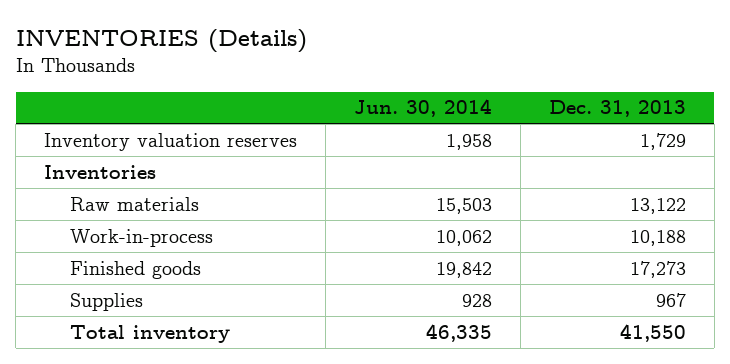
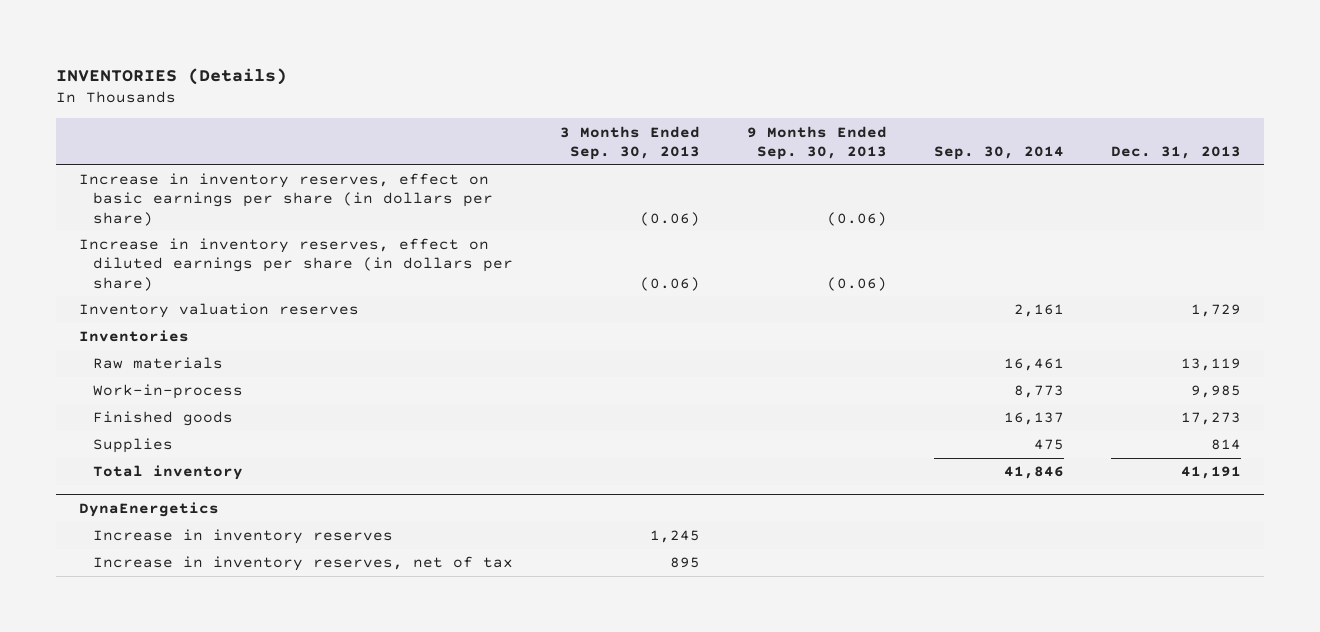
- | Jun. 30, 2014 | Dec. 31, 2013
+ | 3 Months Ended Sep. 30, 2013 | 9 Months Ended Sep. 30, 2013 | Sep. 30, 2014 | Dec. 31, 2013
+ Increase in inventory reserves, effect on basic earnings per share (in dollars per share) | (0.06) | (0.06) | |
+ Increase in inventory reserves, effect on diluted earnings per share (in dollars per share) | (0.06) | (0.06) | |
- Raw materials | 15,503 | 13,122
- Work-in-process | 10,062 | 10,188
+ Raw materials | | | 16,461 | 13,119
+ Work-in-process | | | 8,773 | 9,985
- Supplies | 928 | 967
- Total inventory | 46,335 | 41,550
+ Supplies | | | 475 | 814
+ Total inventory | | | 41,846 | 41,191
+ DynaEnergetics
+ Increase in inventory reserves | 1,245 | | |
+ Increase in inventory reserves, net of tax | 895 | | |

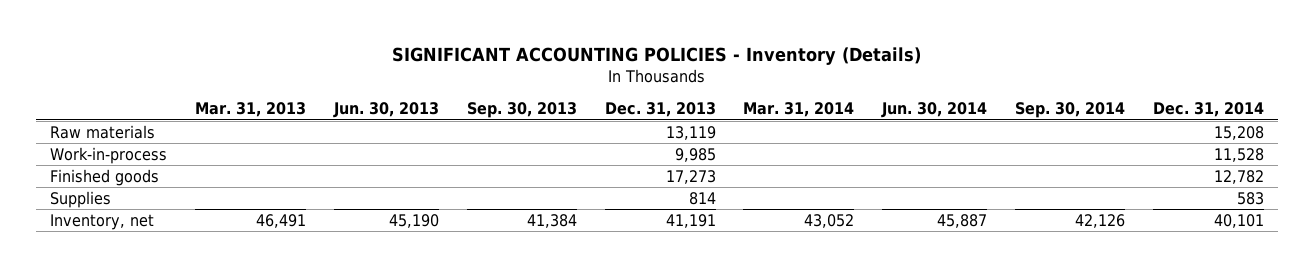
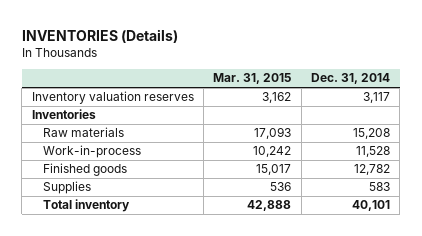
- SIGNIFICANT ACCOUNTING POLICIES - Inventory (Details)
+ INVENTORIES (Details)
- | Mar. 31, 2013 | Jun. 30, 2013 | Sep. 30, 2013 | Dec. 31, 2013 | Mar. 31, 2014 | Jun. 30, 2014 | Sep. 30, 2014 | Dec. 31, 2014
+ | Mar. 31, 2015 | Dec. 31, 2014
+ Inventory valuation reserves | 3,162 | 3,117
+ Inventories
- Inventory, net | 46,491 | 45,190 | 41,384 | 41,191 | 43,052 | 45,887 | 42,126 | 40,101
+ Total inventory | 42,888 | 40,101

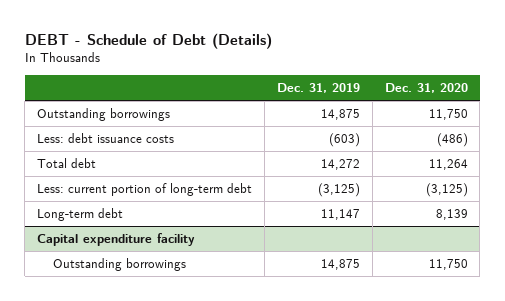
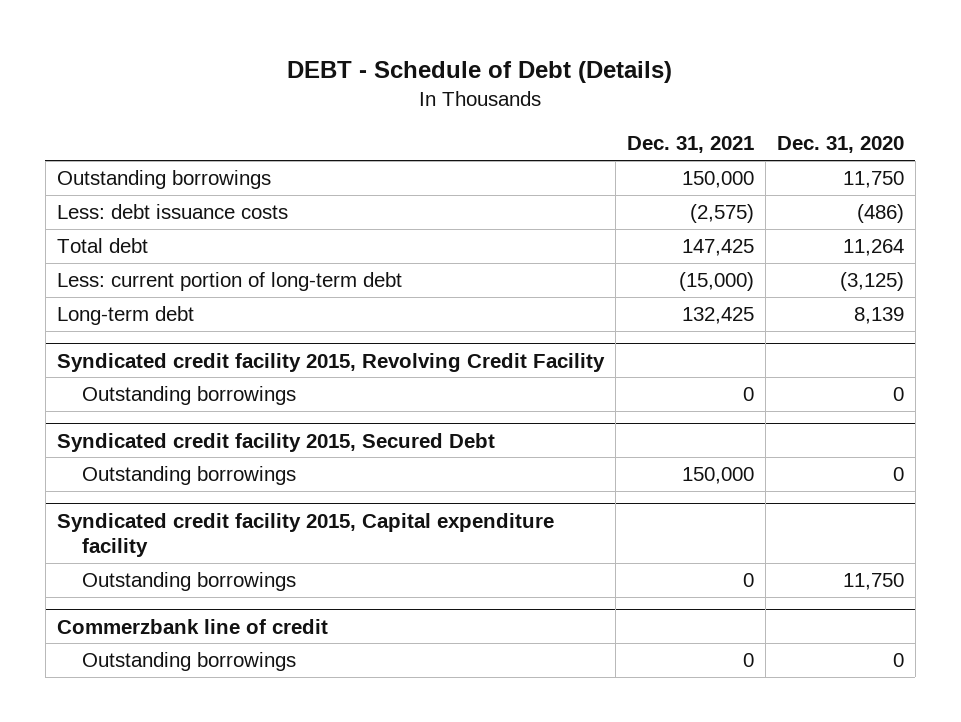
- | Dec. 31, 2019 | Dec. 31, 2020
+ | Dec. 31, 2021 | Dec. 31, 2020
- Capital expenditure facility
+ Syndicated credit facility 2015, Revolving Credit Facility
+ Outstanding borrowings | 0 | 0
+ Syndicated credit facility 2015, Secured Debt
+ Outstanding borrowings | 150,000 | 0
+ Syndicated credit facility 2015, Capital expenditure facility
+ Commerzbank line of credit
+ Outstanding borrowings | 0 | 0

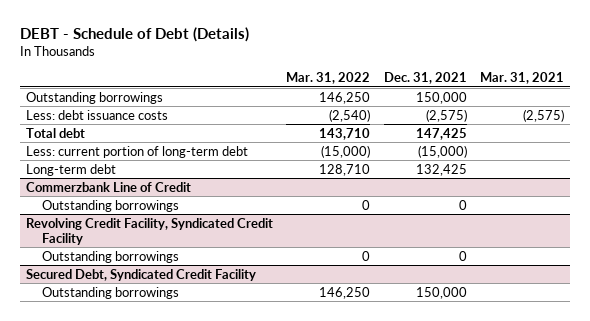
- | Dec. 31, 2021 | Dec. 31, 2020
+ | Mar. 31, 2022 | Dec. 31, 2021 | Mar. 31, 2021
- Syndicated credit facility 2015, Revolving Credit Facility
- Outstanding borrowings | 0 | 0
- Syndicated credit facility 2015, Secured Debt
- Outstanding borrowings | 150,000 | 0
- Syndicated credit facility 2015, Capital expenditure facility
+ Commerzbank Line of Credit
- Commerzbank line of credit
+ Revolving Credit Facility, Syndicated Credit Facility
+ Secured Debt, Syndicated Credit Facility
+ Outstanding borrowings | 146,250 | 150,000 |

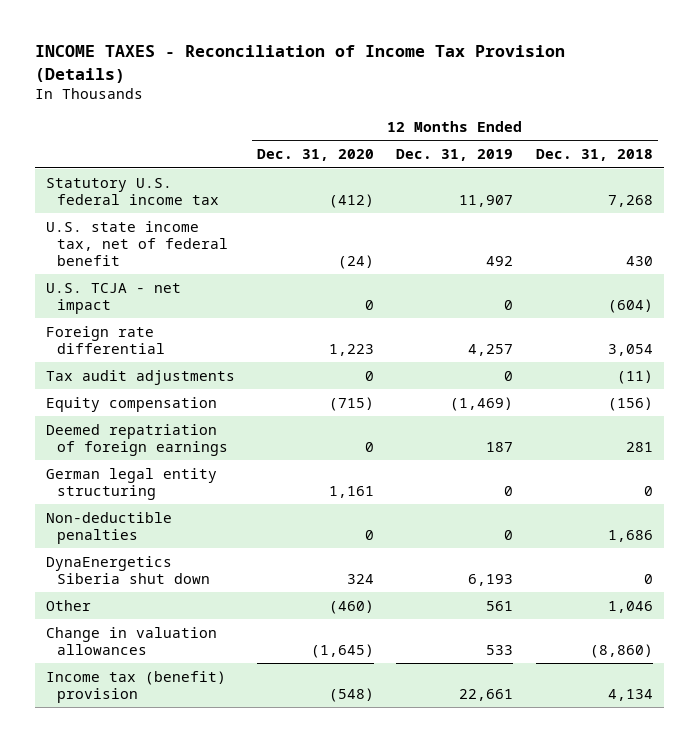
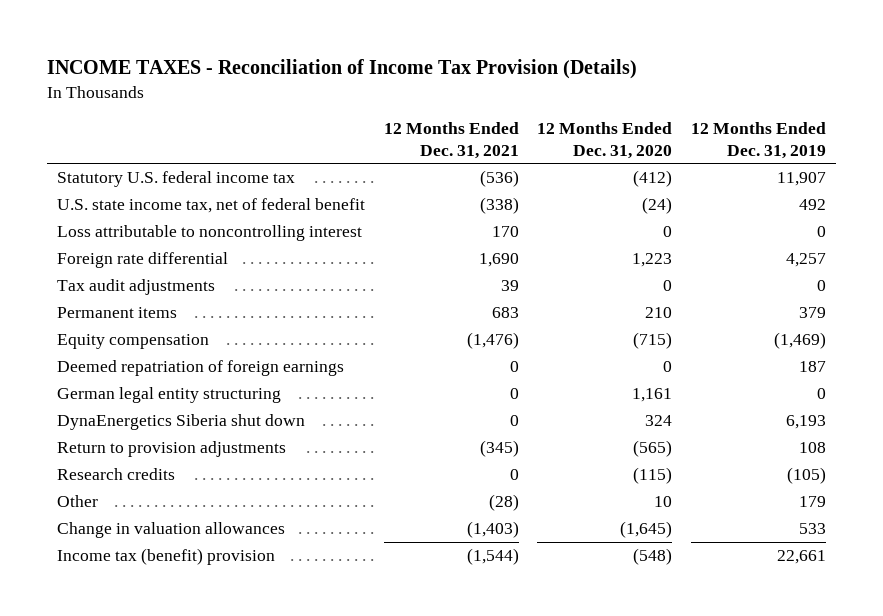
- | 12 Months Ended Dec. 31, 2020 | 12 Months Ended Dec. 31, 2019 | 12 Months Ended Dec. 31, 2018
+ | 12 Months Ended Dec. 31, 2021 | 12 Months Ended Dec. 31, 2020 | 12 Months Ended Dec. 31, 2019
- U.S. TCJA - net impact | 0 | 0 | (604)
+ Loss attributable to noncontrolling interest | 170 | 0 | 0
+ Permanent items | 683 | 210 | 379
- Non-deductible penalties | 0 | 0 | 1,686
- Other | (460) | 561 | 1,046
+ Return to provision adjustments | (345) | (565) | 108
+ Research credits | 0 | (115) | (105)
+ Other | (28) | 10 | 179

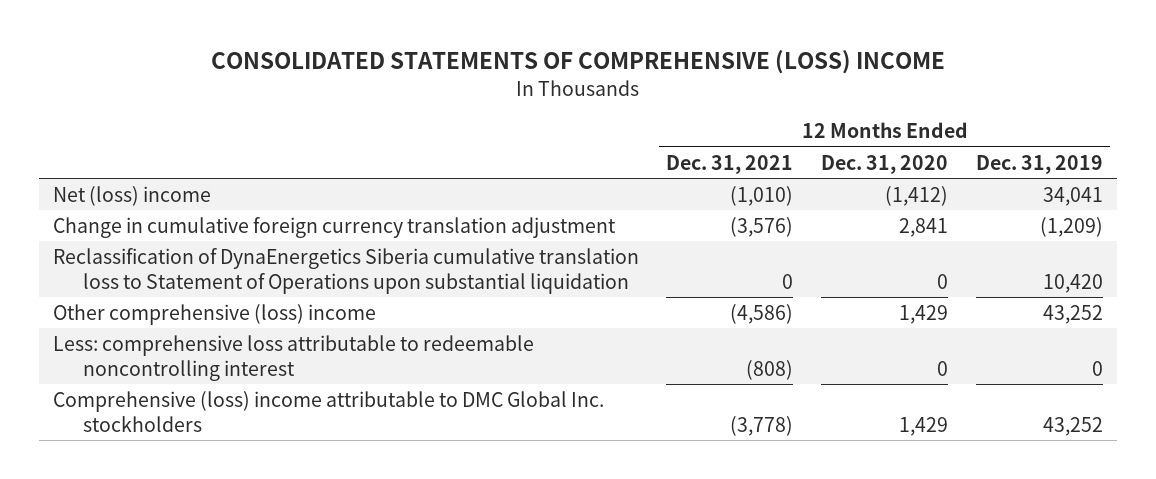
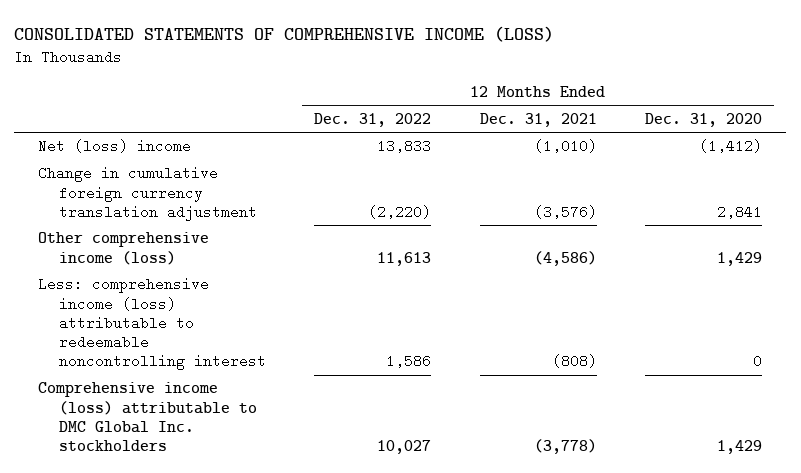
- CONSOLIDATED STATEMENTS OF COMPREHENSIVE (LOSS) INCOME
+ CONSOLIDATED STATEMENTS OF COMPREHENSIVE INCOME (LOSS)
- | 12 Months Ended Dec. 31, 2021 | 12 Months Ended Dec. 31, 2020 | 12 Months Ended Dec. 31, 2019
+ | 12 Months Ended Dec. 31, 2022 | 12 Months Ended Dec. 31, 2021 | 12 Months Ended Dec. 31, 2020
- Reclassification of DynaEnergetics Siberia cumulative translation loss to Statement of Operations upon substantial liquidation | 0 | 0 | 10,420
- Other comprehensive (loss) income | (4,586) | 1,429 | 43,252
- Less: comprehensive loss attributable to redeemable noncontrolling interest | (808) | 0 | 0
- Comprehensive (loss) income attributable to DMC Global Inc. stockholders | (3,778) | 1,429 | 43,252
+ Other comprehensive income (loss) | 11,613 | (4,586) | 1,429
+ Less: comprehensive income (loss) attributable to redeemable noncontrolling interest | 1,586 | (808) | 0
+ Comprehensive income (loss) attributable to DMC Global Inc. stockholders | 10,027 | (3,778) | 1,429

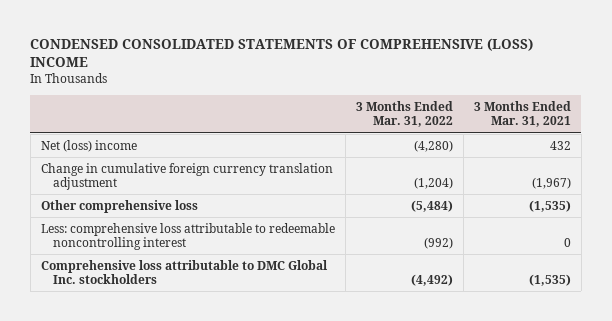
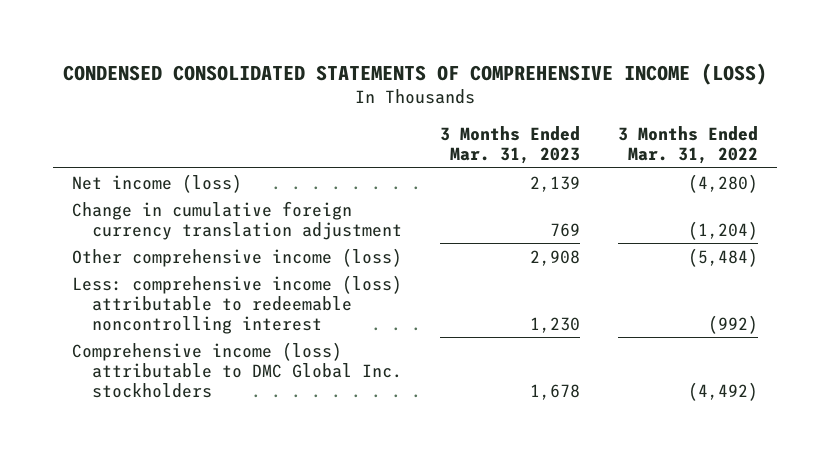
- CONDENSED CONSOLIDATED STATEMENTS OF COMPREHENSIVE (LOSS) INCOME
+ CONDENSED CONSOLIDATED STATEMENTS OF COMPREHENSIVE INCOME (LOSS)
- | 3 Months Ended Mar. 31, 2022 | 3 Months Ended Mar. 31, 2021
+ | 3 Months Ended Mar. 31, 2023 | 3 Months Ended Mar. 31, 2022
- Net (loss) income | (4,280) | 432
+ Net income (loss) | 2,139 | (4,280)
- Other comprehensive loss | (5,484) | (1,535)
- Less: comprehensive loss attributable to redeemable noncontrolling interest | (992) | 0
- Comprehensive loss attributable to DMC Global Inc. stockholders | (4,492) | (1,535)
+ Other comprehensive income (loss) | 2,908 | (5,484)
+ Less: comprehensive income (loss) attributable to redeemable noncontrolling interest | 1,230 | (992)
+ Comprehensive income (loss) attributable to DMC Global Inc. stockholders | 1,678 | (4,492)

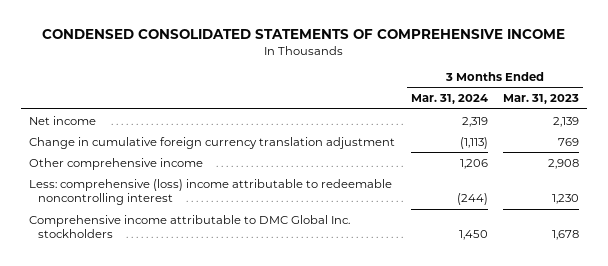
- CONDENSED CONSOLIDATED STATEMENTS OF COMPREHENSIVE INCOME (LOSS)
+ CONDENSED CONSOLIDATED STATEMENTS OF COMPREHENSIVE INCOME
- | 3 Months Ended Mar. 31, 2023 | 3 Months Ended Mar. 31, 2022
+ | 3 Months Ended Mar. 31, 2024 | 3 Months Ended Mar. 31, 2023
- Net income (loss) | 2,139 | (4,280)
+ Net income | 2,319 | 2,139
- Other comprehensive income (loss) | 2,908 | (5,484)
- Less: comprehensive income (loss) attributable to redeemable noncontrolling interest | 1,230 | (992)
- Comprehensive income (loss) attributable to DMC Global Inc. stockholders | 1,678 | (4,492)
+ Other comprehensive income | 1,206 | 2,908
+ Less: comprehensive (loss) income attributable to redeemable noncontrolling interest | (244) | 1,230
+ Comprehensive income attributable to DMC Global Inc. stockholders | 1,450 | 1,678

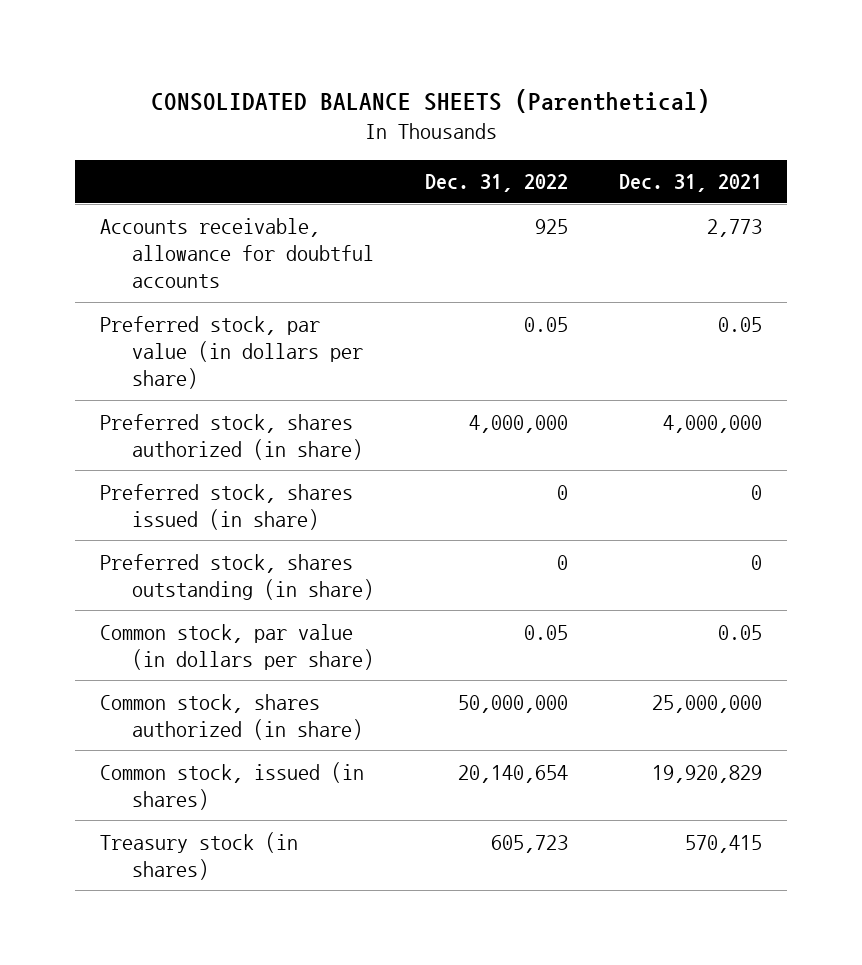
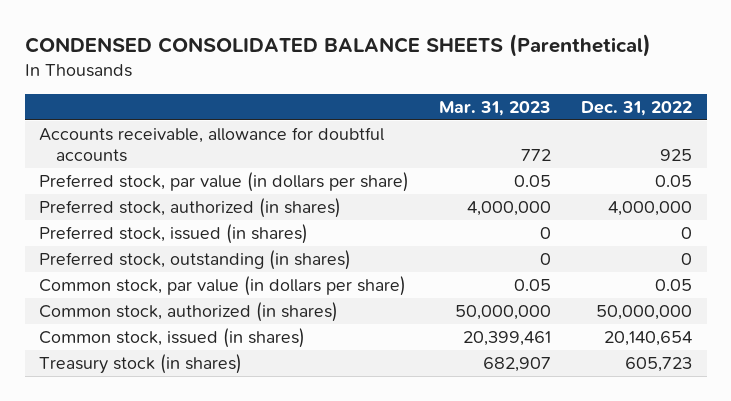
- CONSOLIDATED BALANCE SHEETS (Parenthetical)
+ CONDENSED CONSOLIDATED BALANCE SHEETS (Parenthetical)
- | Dec. 31, 2022 | Dec. 31, 2021
+ | Mar. 31, 2023 | Dec. 31, 2022
- Preferred stock, shares authorized (in share) | 4,000,000 | 4,000,000
- Preferred stock, shares issued (in share) | 0 | 0
- Preferred stock, shares outstanding (in share) | 0 | 0
+ Preferred stock, authorized (in shares) | 4,000,000 | 4,000,000
+ Preferred stock, issued (in shares) | 0 | 0
+ Preferred stock, outstanding (in shares) | 0 | 0
- Common stock, shares authorized (in share) | 50,000,000 | 25,000,000
+ Common stock, authorized (in shares) | 50,000,000 | 50,000,000

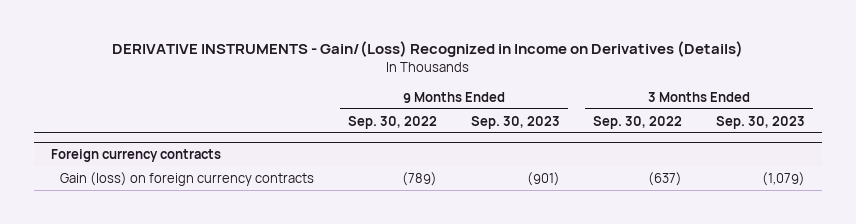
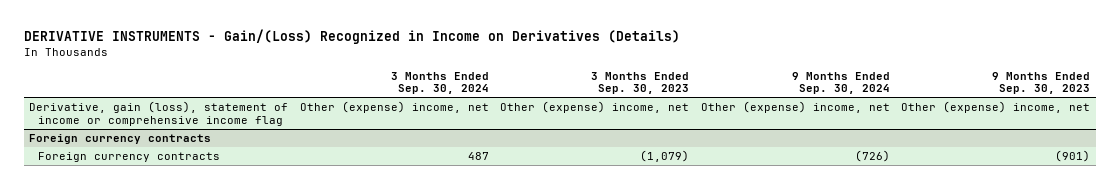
- | 9 Months Ended Sep. 30, 2022 | 9 Months Ended Sep. 30, 2023 | 3 Months Ended Sep. 30, 2022 | 3 Months Ended Sep. 30, 2023
+ | 3 Months Ended Sep. 30, 2024 | 3 Months Ended Sep. 30, 2023 | 9 Months Ended Sep. 30, 2024 | 9 Months Ended Sep. 30, 2023
+ Derivative, gain (loss), statement of income or comprehensive income flag | Other (expense) income, net | Other (expense) income, net | Other (expense) income, net | Other (expense) income, net
@ Foreign currency contracts
- Gain (loss) on foreign currency contracts | (789) | (901) | (637) | (1,079)
+ Foreign currency contracts | 487 | (1,079) | (726) | (901)

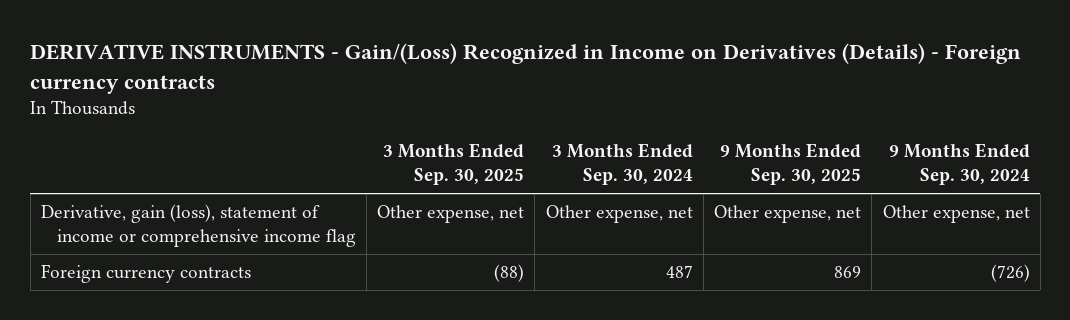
- DERIVATIVE INSTRUMENTS - Gain/(Loss) Recognized in Income on Derivatives (Details)
+ DERIVATIVE INSTRUMENTS - Gain/(Loss) Recognized in Income on Derivatives (Details) - Foreign currency contracts
- | 3 Months Ended Sep. 30, 2024 | 3 Months Ended Sep. 30, 2023 | 9 Months Ended Sep. 30, 2024 | 9 Months Ended Sep. 30, 2023
+ | 3 Months Ended Sep. 30, 2025 | 3 Months Ended Sep. 30, 2024 | 9 Months Ended Sep. 30, 2025 | 9 Months Ended Sep. 30, 2024
- Derivative, gain (loss), statement of income or comprehensive income flag | Other (expense) income, net | Other (expense) income, net | Other (expense) income, net | Other (expense) income, net
- Foreign currency contracts
+ Derivative, gain (loss), statement of income or comprehensive income flag | Other expense, net | Other expense, net | Other expense, net | Other expense, net

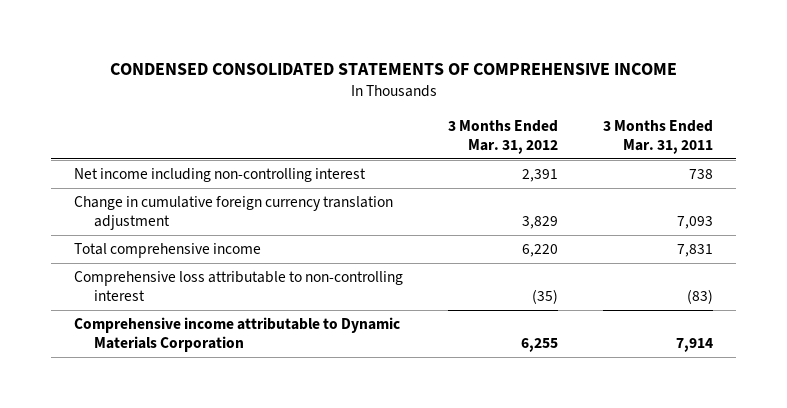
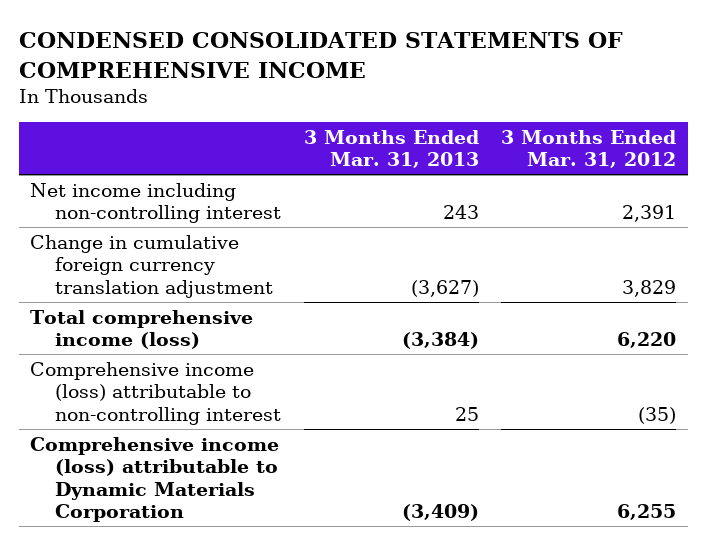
- | 3 Months Ended Mar. 31, 2012 | 3 Months Ended Mar. 31, 2011
+ | 3 Months Ended Mar. 31, 2013 | 3 Months Ended Mar. 31, 2012
- Total comprehensive income | 6,220 | 7,831
- Comprehensive loss attributable to non-controlling interest | (35) | (83)
- Comprehensive income attributable to Dynamic Materials Corporation | 6,255 | 7,914
+ Total comprehensive income (loss) | (3,384) | 6,220
+ Comprehensive income (loss) attributable to non-controlling interest | 25 | (35)
+ Comprehensive income (loss) attributable to Dynamic Materials Corporation | (3,409) | 6,255

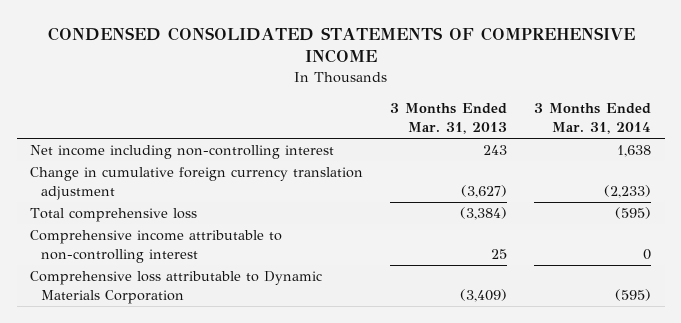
- | 3 Months Ended Mar. 31, 2013 | 3 Months Ended Mar. 31, 2012
+ | 3 Months Ended Mar. 31, 2013 | 3 Months Ended Mar. 31, 2014
- Total comprehensive income (loss) | (3,384) | 6,220
- Comprehensive income (loss) attributable to non-controlling interest | 25 | (35)
- Comprehensive income (loss) attributable to Dynamic Materials Corporation | (3,409) | 6,255
+ Total comprehensive loss | (3,384) | (595)
+ Comprehensive income attributable to non-controlling interest | 25 | 0
+ Comprehensive loss attributable to Dynamic Materials Corporation | (3,409) | (595)

